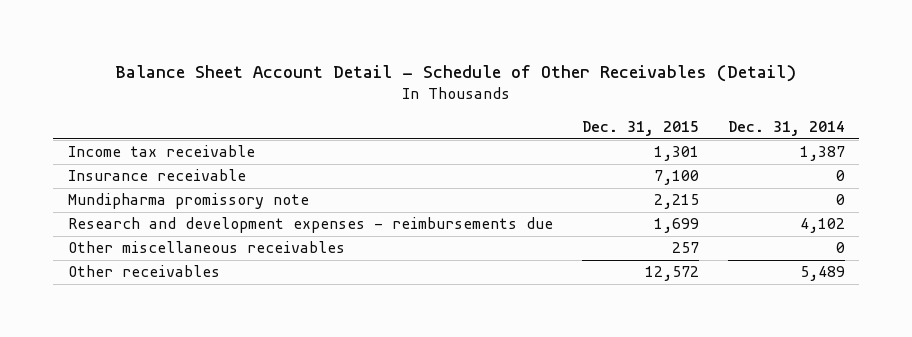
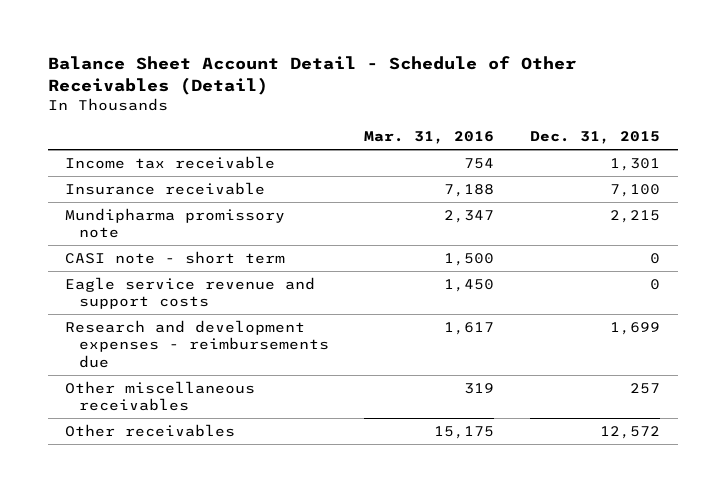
- | Dec. 31, 2015 | Dec. 31, 2014
+ | Mar. 31, 2016 | Dec. 31, 2015
+ CASI note - short term | 1,500 | 0
+ Eagle service revenue and support costs | 1,450 | 0

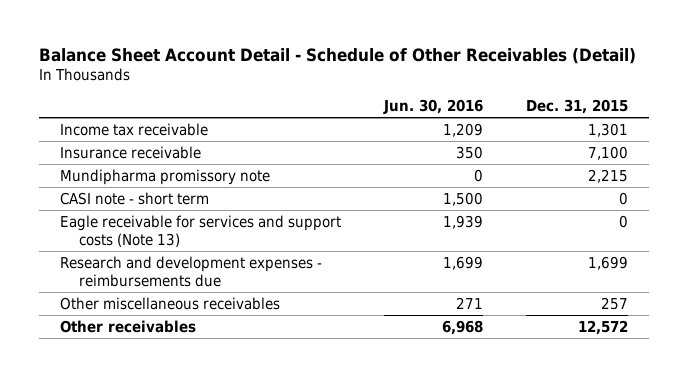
- | Mar. 31, 2016 | Dec. 31, 2015
+ | Jun. 30, 2016 | Dec. 31, 2015
- Eagle service revenue and support costs | 1,450 | 0
+ Eagle receivable for services and support costs (Note 13) | 1,939 | 0

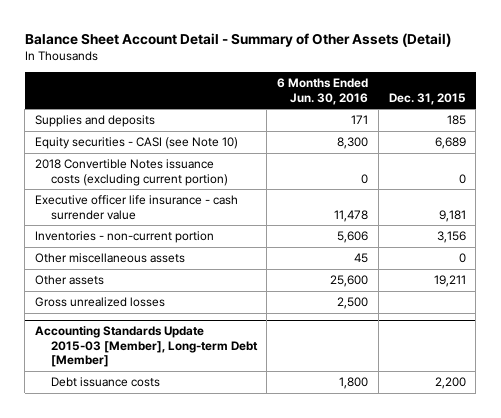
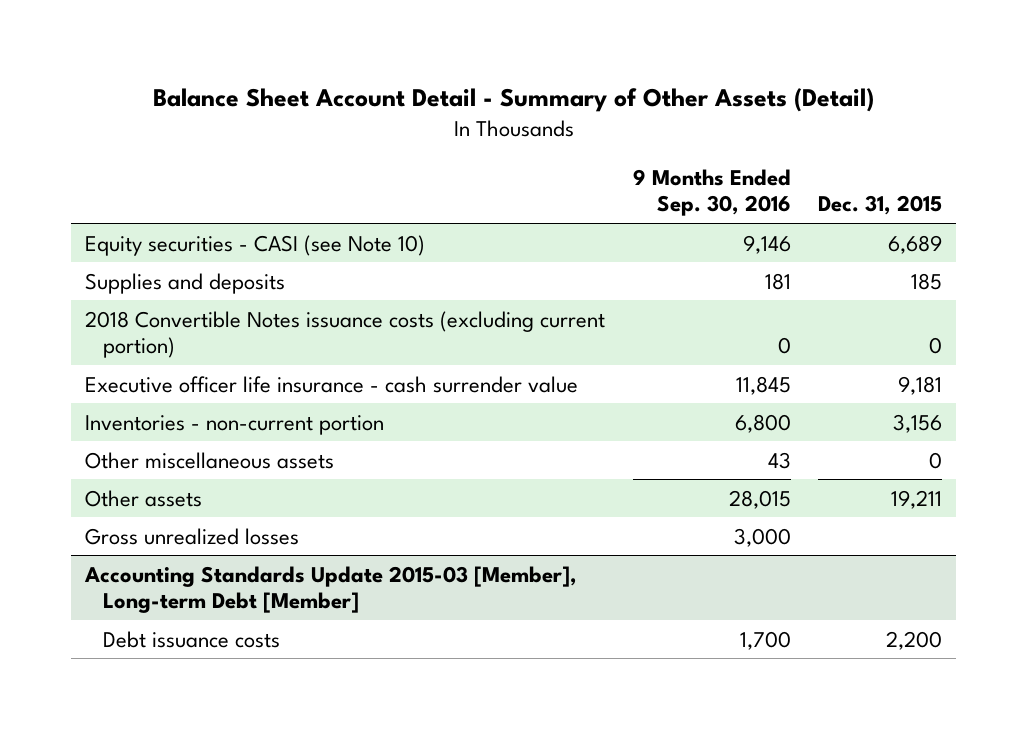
- | 6 Months Ended Jun. 30, 2016 | Dec. 31, 2015
+ | 9 Months Ended Sep. 30, 2016 | Dec. 31, 2015
moved down: Supplies and deposits | 181 | 185

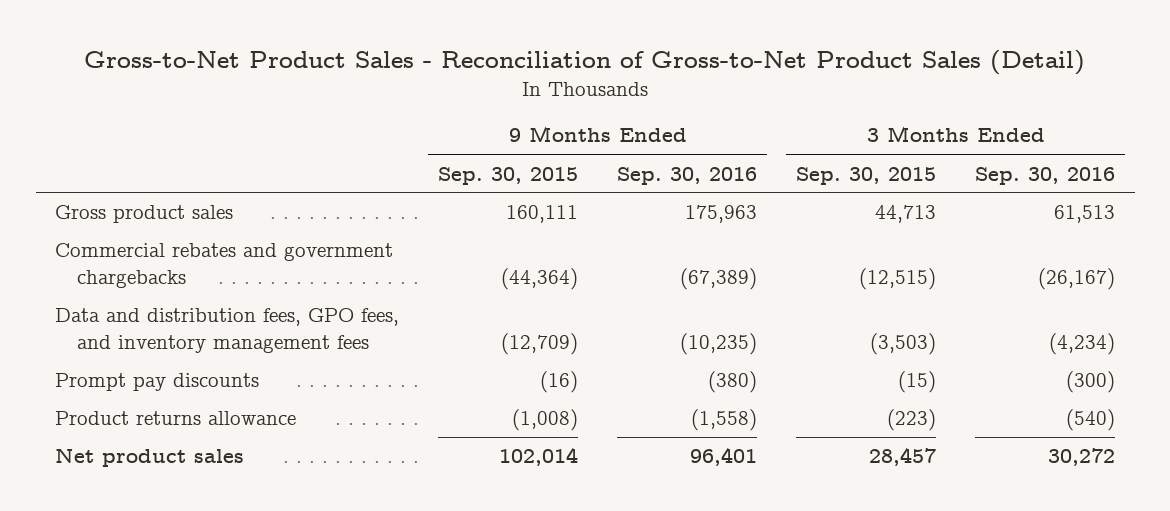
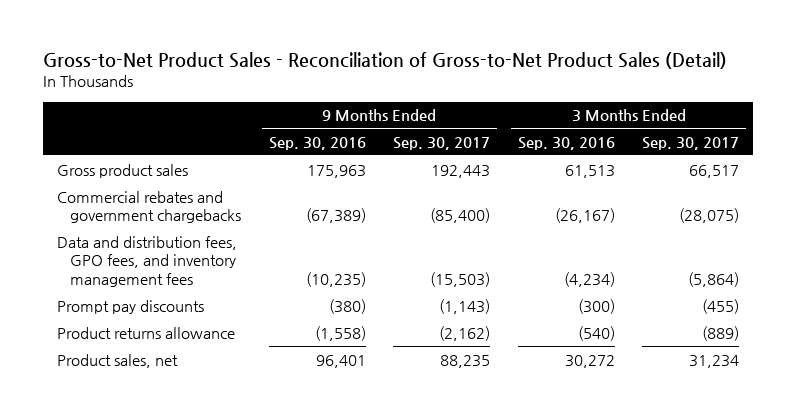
- | 9 Months Ended Sep. 30, 2015 | 9 Months Ended Sep. 30, 2016 | 3 Months Ended Sep. 30, 2015 | 3 Months Ended Sep. 30, 2016
+ | 9 Months Ended Sep. 30, 2016 | 9 Months Ended Sep. 30, 2017 | 3 Months Ended Sep. 30, 2016 | 3 Months Ended Sep. 30, 2017
- Net product sales | 102,014 | 96,401 | 28,457 | 30,272
+ Product sales, net | 96,401 | 88,235 | 30,272 | 31,234

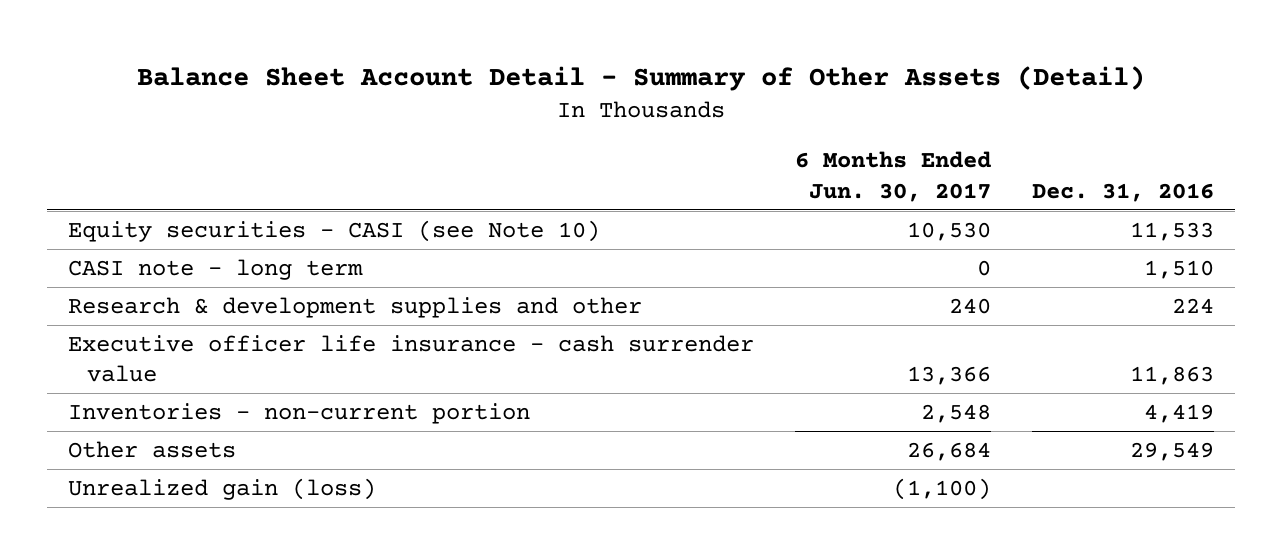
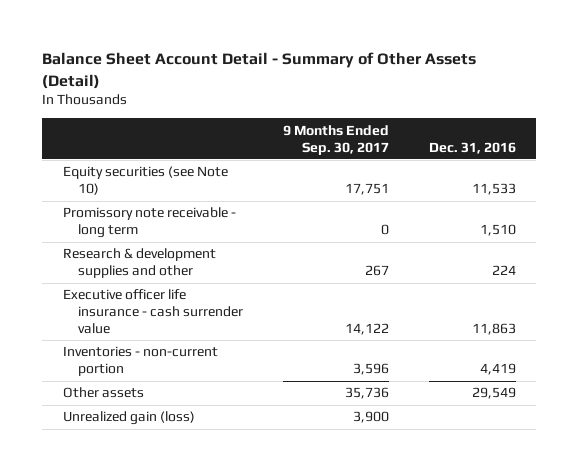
- | 6 Months Ended Jun. 30, 2017 | Dec. 31, 2016
+ | 9 Months Ended Sep. 30, 2017 | Dec. 31, 2016
- Equity securities - CASI (see Note 10) | 10,530 | 11,533
- CASI note - long term | 0 | 1,510
+ Equity securities (see Note 10) | 17,751 | 11,533
+ Promissory note receivable - long term | 0 | 1,510

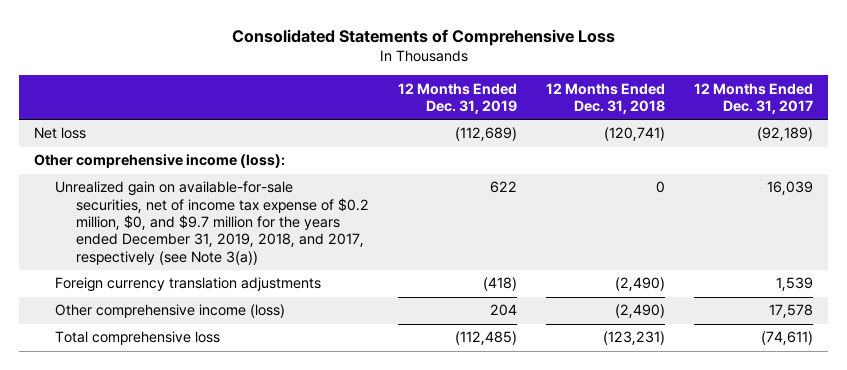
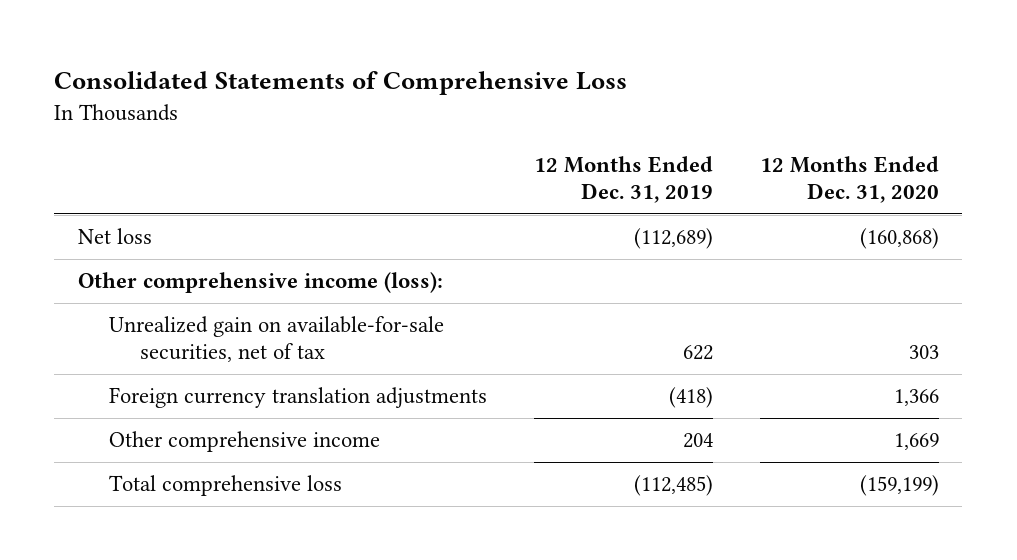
- | 12 Months Ended Dec. 31, 2019 | 12 Months Ended Dec. 31, 2018 | 12 Months Ended Dec. 31, 2017
+ | 12 Months Ended Dec. 31, 2019 | 12 Months Ended Dec. 31, 2020
- Unrealized gain on available-for-sale securities, net of income tax expense of $0.2 million, $0, and $9.7 million for the years ended December 31, 2019, 2018, and 2017, respectively (see Note 3(a)) | 622 | 0 | 16,039
+ Unrealized gain on available-for-sale securities, net of tax | 622 | 303
- Other comprehensive income (loss) | 204 | (2,490) | 17,578
+ Other comprehensive income | 204 | 1,669

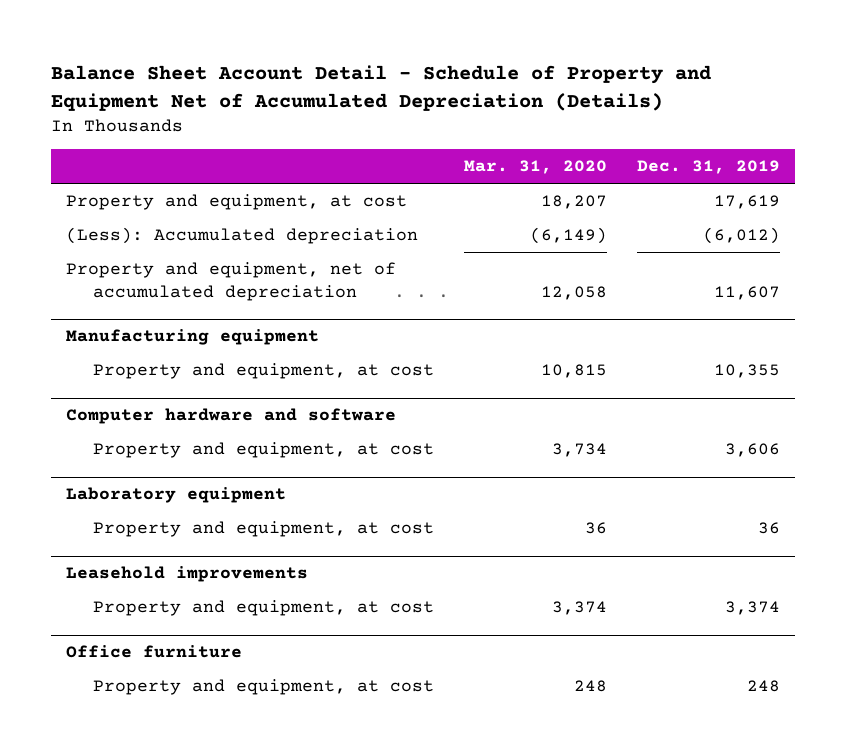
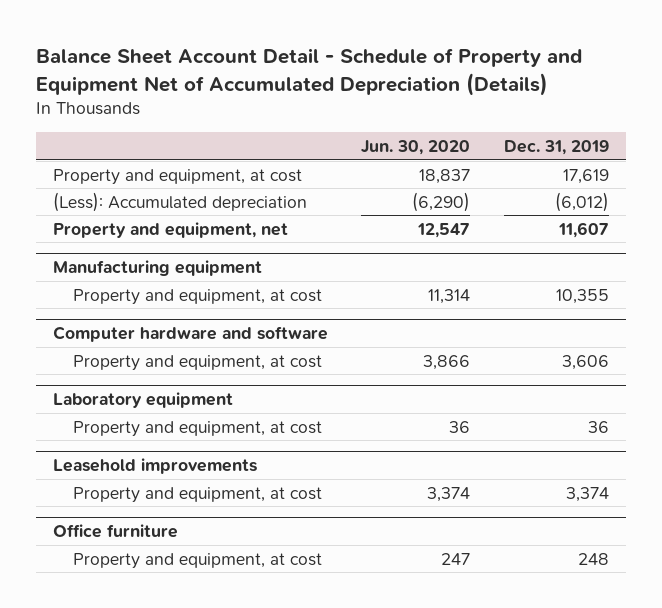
- | Mar. 31, 2020 | Dec. 31, 2019
+ | Jun. 30, 2020 | Dec. 31, 2019
- Property and equipment, net of accumulated depreciation | 12,058 | 11,607
+ Property and equipment, net | 12,547 | 11,607

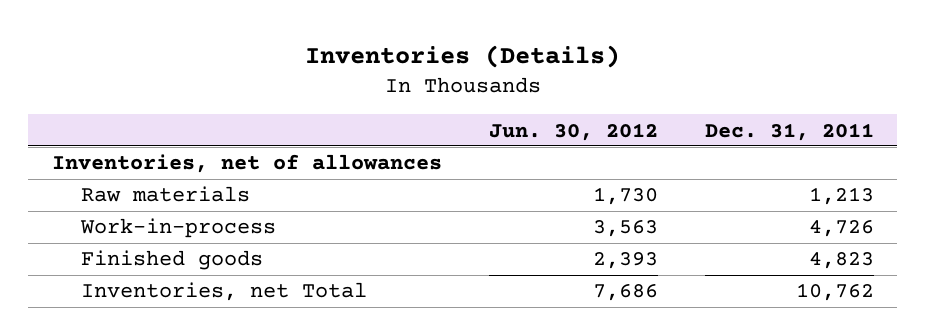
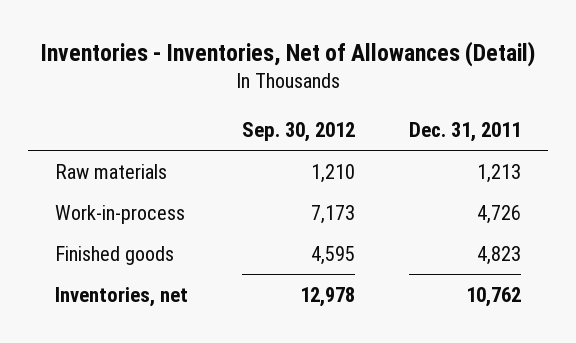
- Inventories (Details)
+ Inventories - Inventories, Net of Allowances (Detail)
- | Jun. 30, 2012 | Dec. 31, 2011
+ | Sep. 30, 2012 | Dec. 31, 2011
- Inventories, net of allowances
- Inventories, net Total | 7,686 | 10,762
+ Inventories, net | 12,978 | 10,762

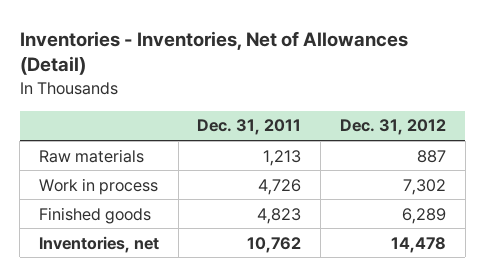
- | Sep. 30, 2012 | Dec. 31, 2011
+ | Dec. 31, 2011 | Dec. 31, 2012
- Work-in-process | 7,173 | 4,726
+ Work in process | 4,726 | 7,302

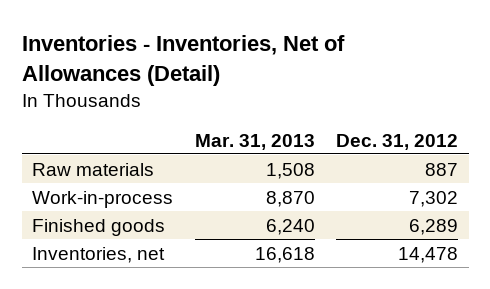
- | Dec. 31, 2011 | Dec. 31, 2012
+ | Mar. 31, 2013 | Dec. 31, 2012
- Work in process | 4,726 | 7,302
+ Work-in-process | 8,870 | 7,302

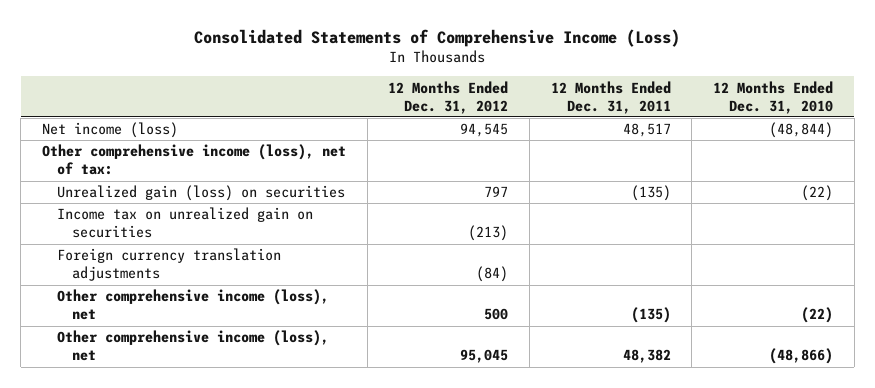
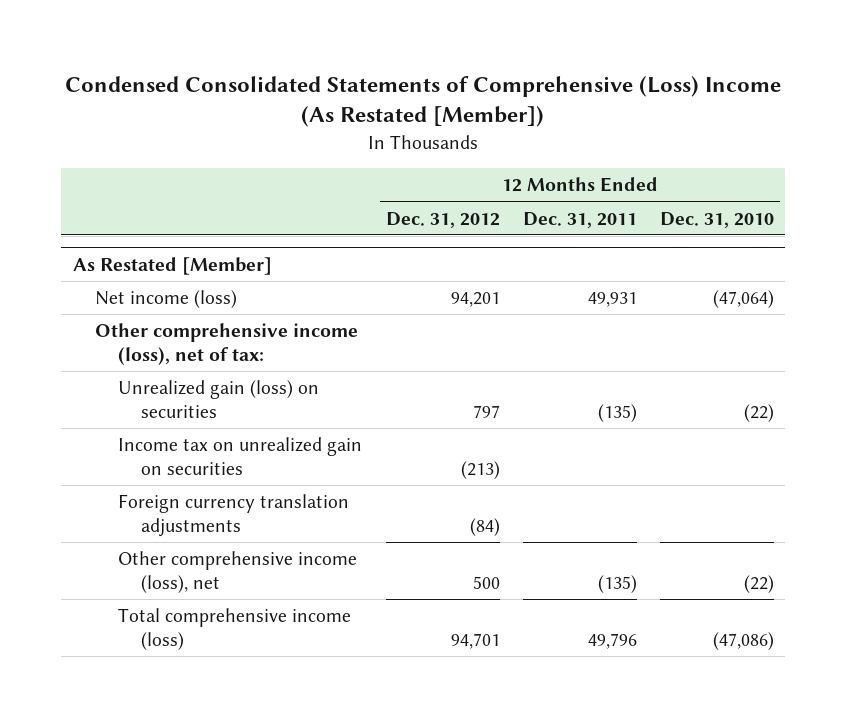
- Consolidated Statements of Comprehensive Income (Loss)
+ Condensed Consolidated Statements of Comprehensive (Loss) Income (As Restated [Member])
- Net income (loss) | 94,545 | 48,517 | (48,844)
+ As Restated [Member]
+ Net income (loss) | 94,201 | 49,931 | (47,064)
- Other comprehensive income (loss), net | 95,045 | 48,382 | (48,866)
+ Total comprehensive income (loss) | 94,701 | 49,796 | (47,086)

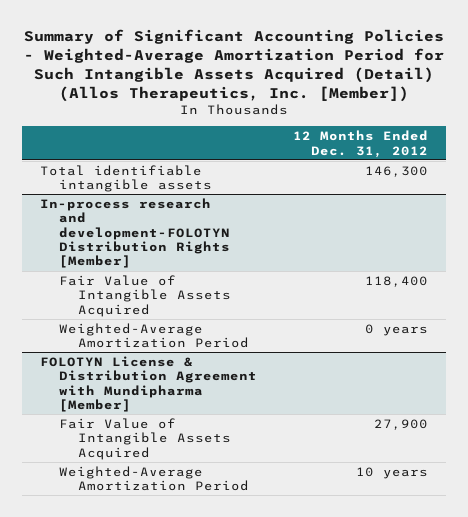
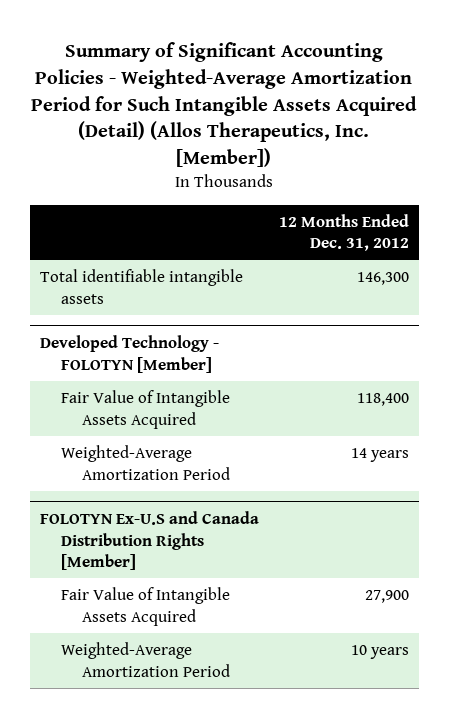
- In-process research and development-FOLOTYN Distribution Rights [Member]
+ Developed Technology - FOLOTYN [Member]
- Weighted-Average Amortization Period | 0 years
- FOLOTYN License & Distribution Agreement with Mundipharma [Member]
+ Weighted-Average Amortization Period | 14 years
+ FOLOTYN Ex-U.S and Canada Distribution Rights [Member]

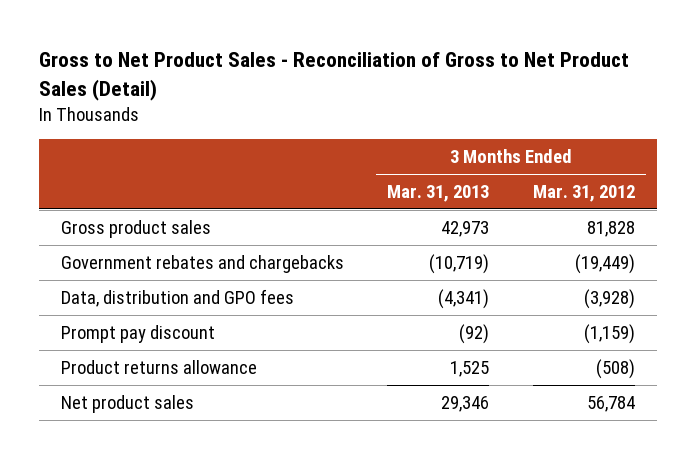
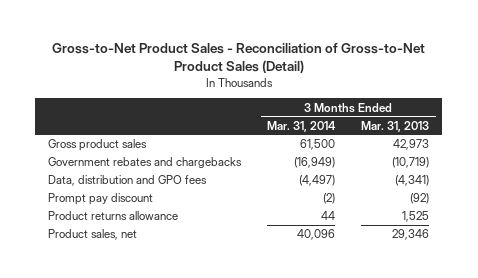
- Gross to Net Product Sales - Reconciliation of Gross to Net Product Sales (Detail)
+ Gross-to-Net Product Sales - Reconciliation of Gross-to-Net Product Sales (Detail)
- | 3 Months Ended Mar. 31, 2013 | 3 Months Ended Mar. 31, 2012
+ | 3 Months Ended Mar. 31, 2014 | 3 Months Ended Mar. 31, 2013
- Net product sales | 29,346 | 56,784
+ Product sales, net | 40,096 | 29,346

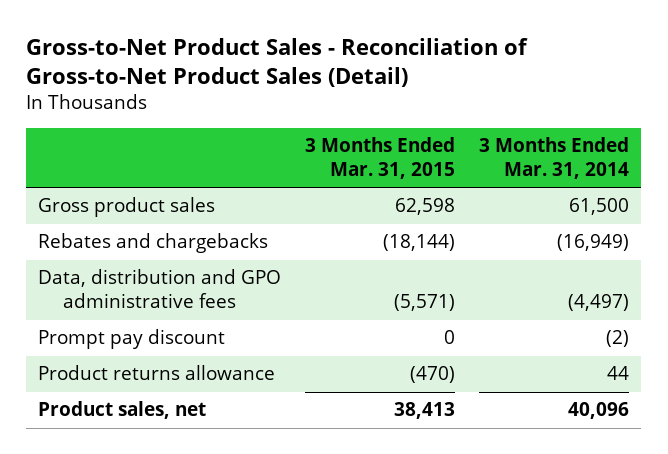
- | 3 Months Ended Mar. 31, 2014 | 3 Months Ended Mar. 31, 2013
+ | 3 Months Ended Mar. 31, 2015 | 3 Months Ended Mar. 31, 2014
- Government rebates and chargebacks | (16,949) | (10,719)
- Data, distribution and GPO fees | (4,497) | (4,341)
+ Rebates and chargebacks | (18,144) | (16,949)
+ Data, distribution and GPO administrative fees | (5,571) | (4,497)

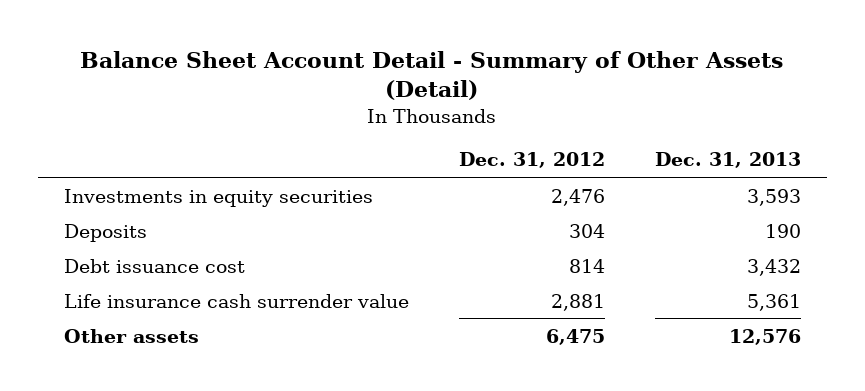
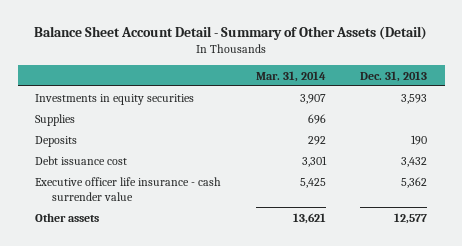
- | Dec. 31, 2012 | Dec. 31, 2013
+ | Mar. 31, 2014 | Dec. 31, 2013
+ Supplies | 696 |
- Life insurance cash surrender value | 2,881 | 5,361
- Other assets | 6,475 | 12,576
+ Executive officer life insurance - cash surrender value | 5,425 | 5,362
+ Other assets | 13,621 | 12,577

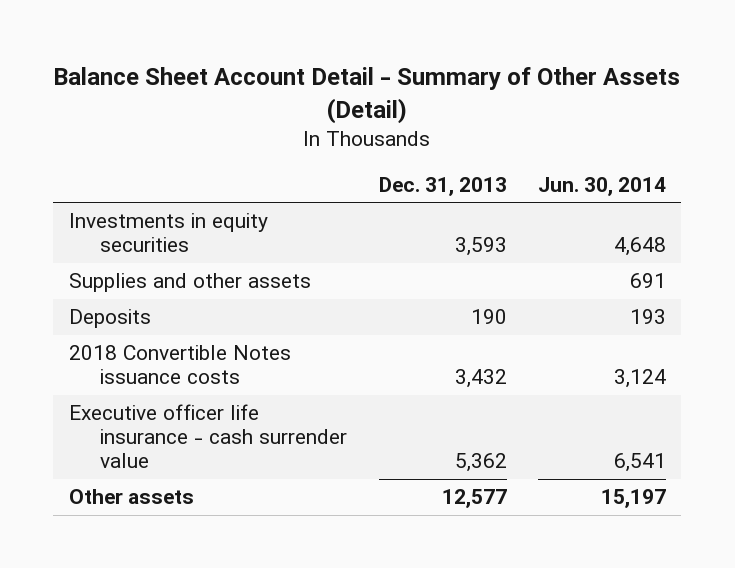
- | Mar. 31, 2014 | Dec. 31, 2013
+ | Dec. 31, 2013 | Jun. 30, 2014
- Supplies | 696 |
+ Supplies and other assets | | 691
- Debt issuance cost | 3,301 | 3,432
+ 2018 Convertible Notes issuance costs | 3,432 | 3,124

